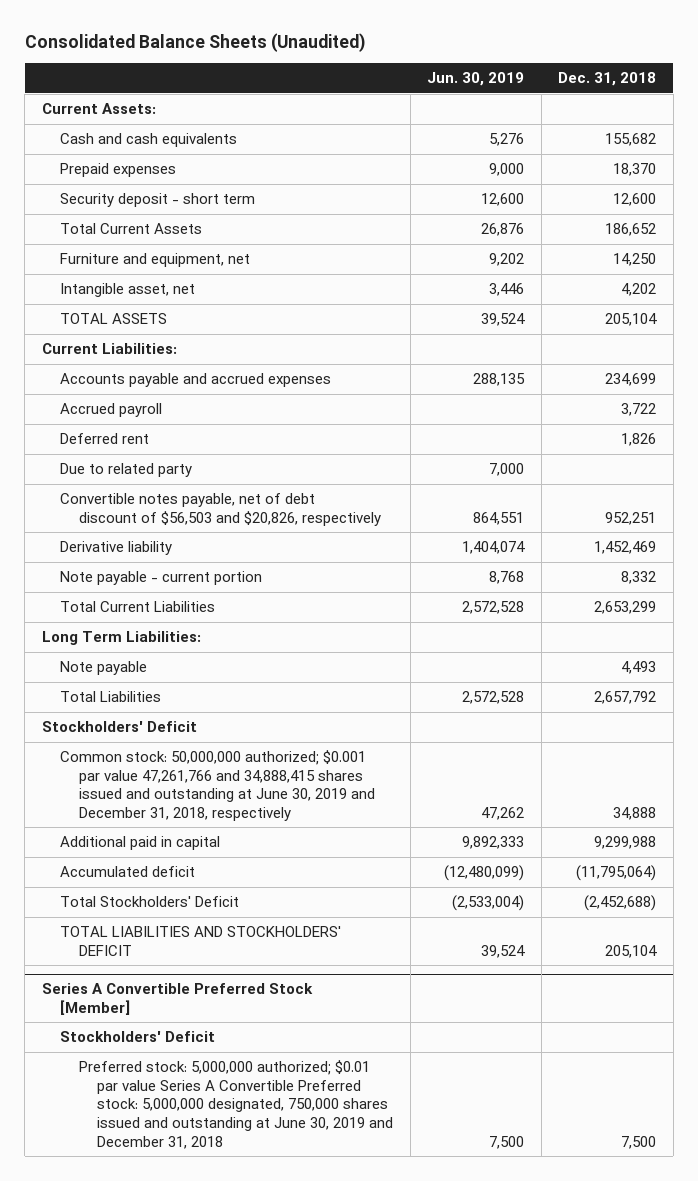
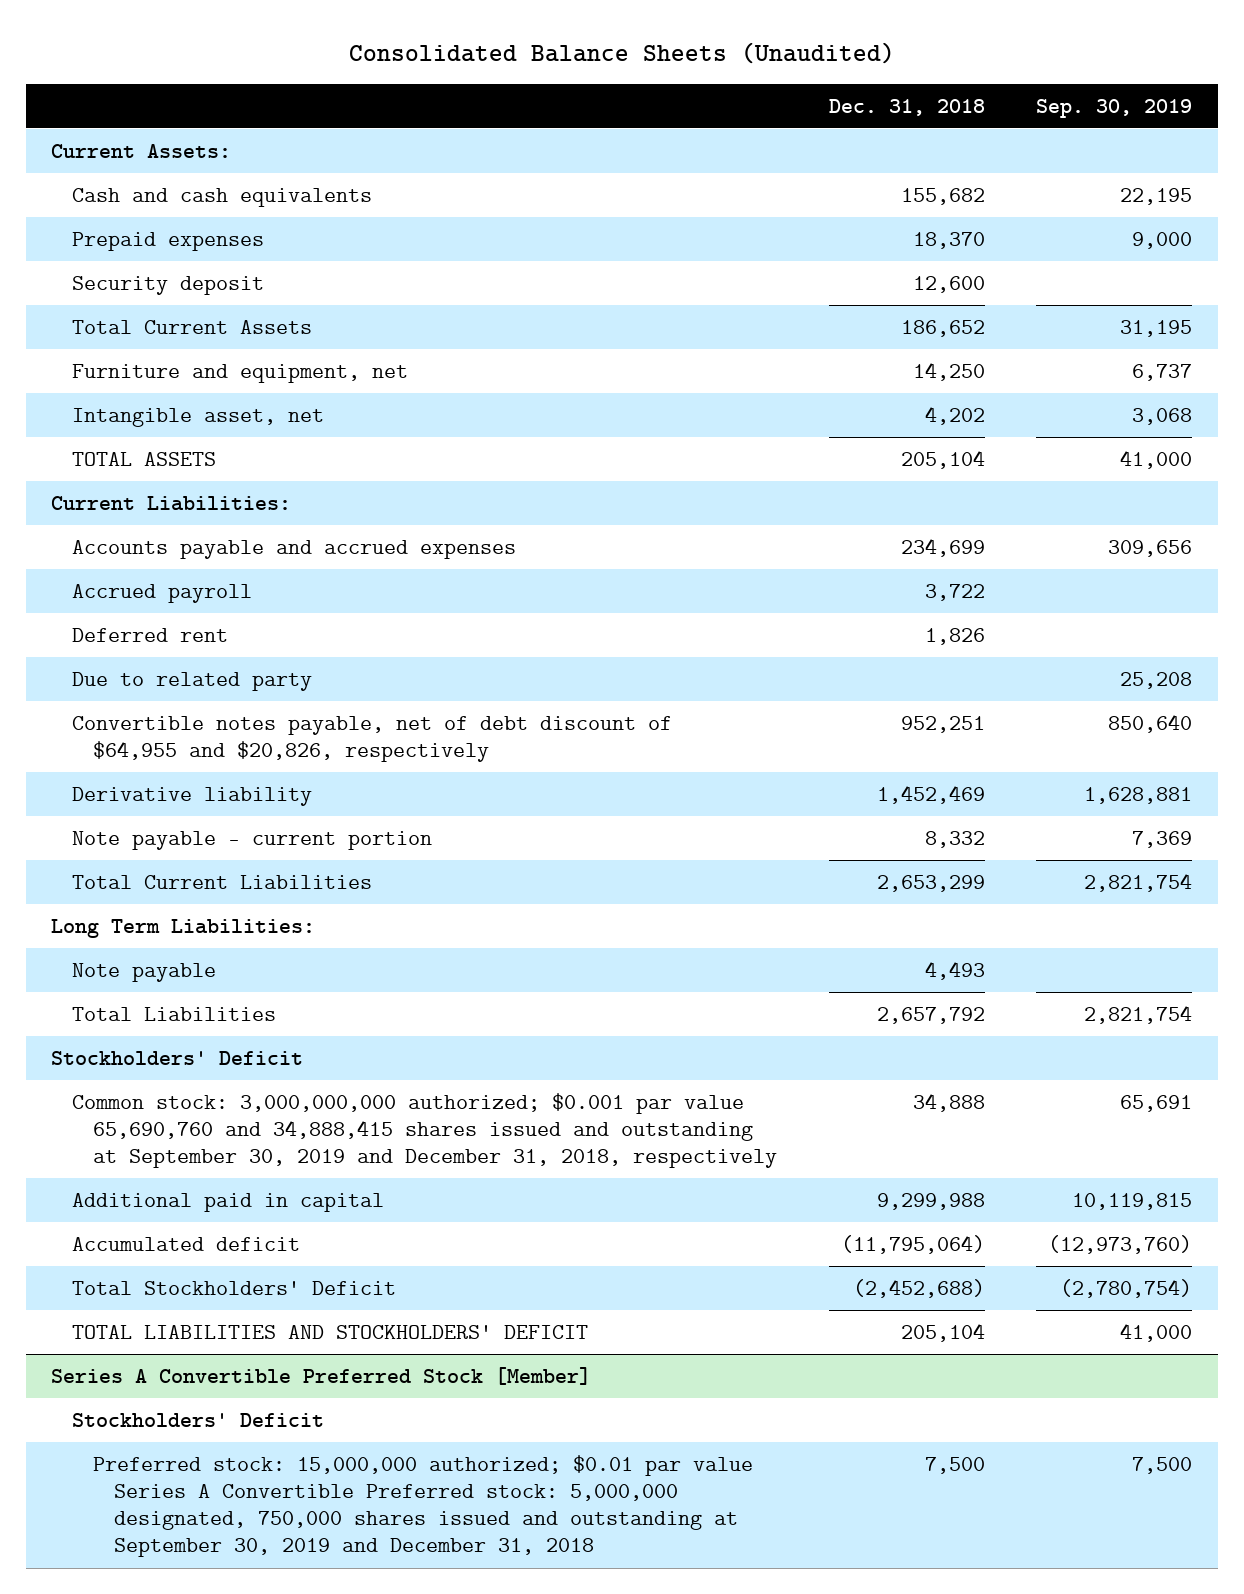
- | Jun. 30, 2019 | Dec. 31, 2018
+ | Dec. 31, 2018 | Sep. 30, 2019
- Security deposit - short term | 12,600 | 12,600
+ Security deposit | 12,600 |
- Convertible notes payable, net of debt discount of $56,503 and $20,826, respectively | 864,551 | 952,251
+ Convertible notes payable, net of debt discount of $64,955 and $20,826, respectively | 952,251 | 850,640
- Common stock: 50,000,000 authorized; $0.001 par value 47,261,766 and 34,888,415 shares issued and outstanding at June 30, 2019 and December 31, 2018, respectively | 47,262 | 34,888
+ Common stock: 3,000,000,000 authorized; $0.001 par value 65,690,760 and 34,888,415 shares issued and outstanding at September 30, 2019 and December 31, 2018, respectively | 34,888 | 65,691
@ Series A Convertible Preferred Stock [Member]
- Preferred stock: 5,000,000 authorized; $0.01 par value Series A Convertible Preferred stock: 5,000,000 designated, 750,000 shares issued and outstanding at June 30, 2019 and December 31, 2018 | 7,500 | 7,500
+ Preferred stock: 15,000,000 authorized; $0.01 par value Series A Convertible Preferred stock: 5,000,000 designated, 750,000 shares issued and outstanding at September 30, 2019 and December 31, 2018 | 7,500 | 7,500

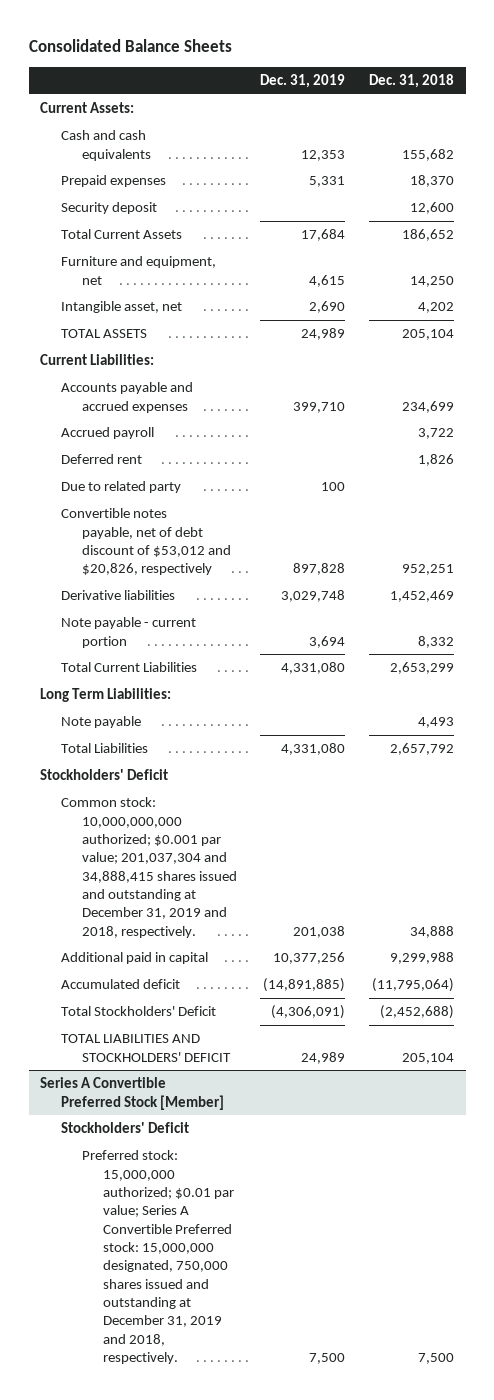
- Consolidated Balance Sheets (Unaudited)
+ Consolidated Balance Sheets
- | Dec. 31, 2018 | Sep. 30, 2019
+ | Dec. 31, 2019 | Dec. 31, 2018
- Convertible notes payable, net of debt discount of $64,955 and $20,826, respectively | 952,251 | 850,640
- Derivative liability | 1,452,469 | 1,628,881
+ Convertible notes payable, net of debt discount of $53,012 and $20,826, respectively | 897,828 | 952,251
+ Derivative liabilities | 3,029,748 | 1,452,469
- Common stock: 3,000,000,000 authorized; $0.001 par value 65,690,760 and 34,888,415 shares issued and outstanding at September 30, 2019 and December 31, 2018, respectively | 34,888 | 65,691
+ Common stock: 10,000,000,000 authorized; $0.001 par value; 201,037,304 and 34,888,415 shares issued and outstanding at December 31, 2019 and 2018, respectively. | 201,038 | 34,888
@ Series A Convertible Preferred Stock [Member]
- Preferred stock: 15,000,000 authorized; $0.01 par value Series A Convertible Preferred stock: 5,000,000 designated, 750,000 shares issued and outstanding at September 30, 2019 and December 31, 2018 | 7,500 | 7,500
+ Preferred stock: 15,000,000 authorized; $0.01 par value; Series A Convertible Preferred stock: 15,000,000 designated, 750,000 shares issued and outstanding at December 31, 2019 and 2018, respectively. | 7,500 | 7,500

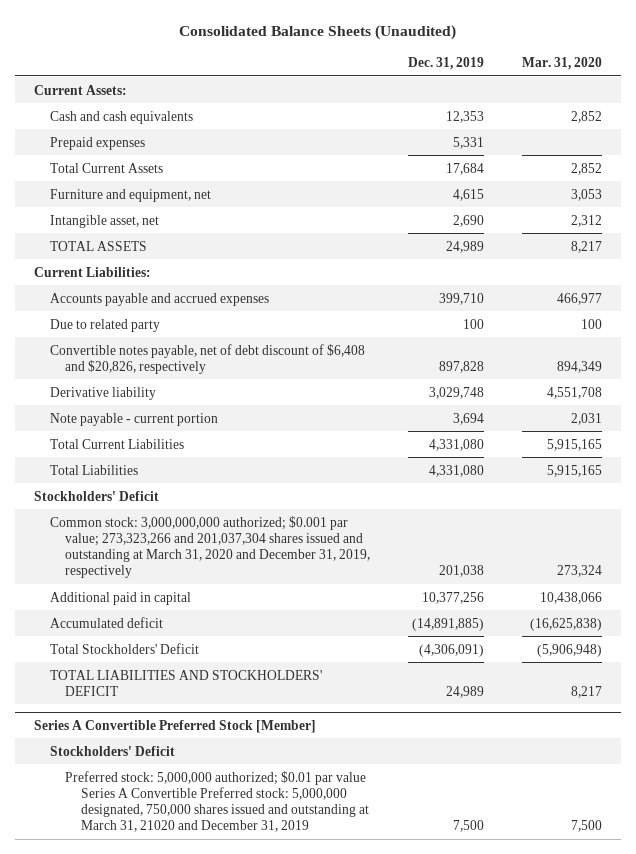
- Consolidated Balance Sheets
+ Consolidated Balance Sheets (Unaudited)
- | Dec. 31, 2019 | Dec. 31, 2018
+ | Dec. 31, 2019 | Mar. 31, 2020
- Security deposit | | 12,600
- Accrued payroll | | 3,722
- Deferred rent | | 1,826
- Convertible notes payable, net of debt discount of $53,012 and $20,826, respectively | 897,828 | 952,251
- Derivative liabilities | 3,029,748 | 1,452,469
+ Convertible notes payable, net of debt discount of $6,408 and $20,826, respectively | 897,828 | 894,349
+ Derivative liability | 3,029,748 | 4,551,708
- Long Term Liabilities:
- Note payable | | 4,493
- Common stock: 10,000,000,000 authorized; $0.001 par value; 201,037,304 and 34,888,415 shares issued and outstanding at December 31, 2019 and 2018, respectively. | 201,038 | 34,888
+ Common stock: 3,000,000,000 authorized; $0.001 par value; 273,323,266 and 201,037,304 shares issued and outstanding at March 31, 2020 and December 31, 2019, respectively | 201,038 | 273,324
@ Series A Convertible Preferred Stock [Member]
- Preferred stock: 15,000,000 authorized; $0.01 par value; Series A Convertible Preferred stock: 15,000,000 designated, 750,000 shares issued and outstanding at December 31, 2019 and 2018, respectively. | 7,500 | 7,500
+ Preferred stock: 5,000,000 authorized; $0.01 par value Series A Convertible Preferred stock: 5,000,000 designated, 750,000 shares issued and outstanding at March 31, 21020 and December 31, 2019 | 7,500 | 7,500

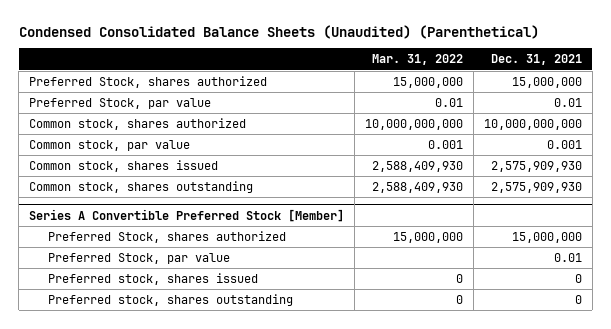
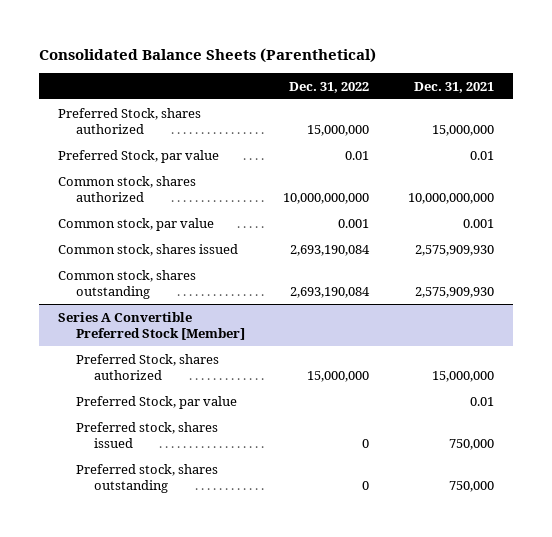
- Condensed Consolidated Balance Sheets (Unaudited) (Parenthetical)
+ Consolidated Balance Sheets (Parenthetical)
- | Mar. 31, 2022 | Dec. 31, 2021
+ | Dec. 31, 2022 | Dec. 31, 2021
@ Series A Convertible Preferred Stock [Member]
- Preferred stock, shares issued | 0 | 0
- Preferred stock, shares outstanding | 0 | 0
+ Preferred stock, shares issued | 0 | 750,000
+ Preferred stock, shares outstanding | 0 | 750,000

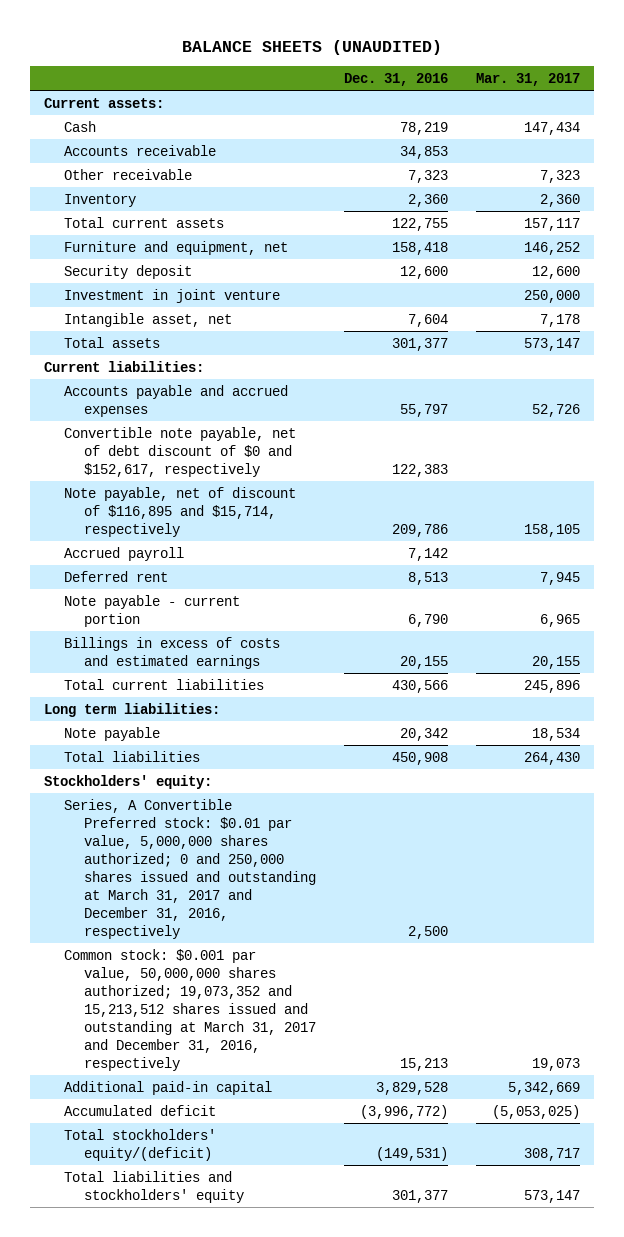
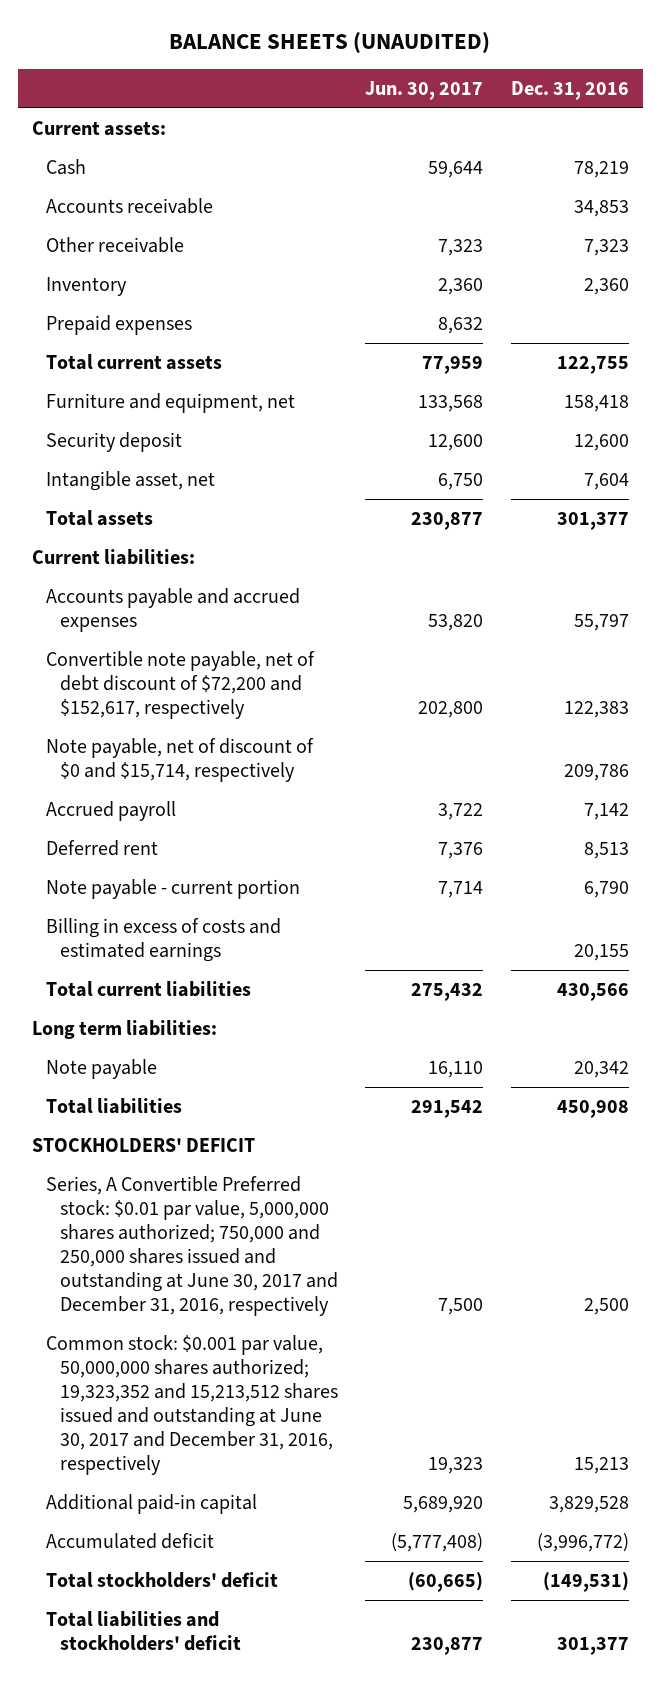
- | Dec. 31, 2016 | Mar. 31, 2017
+ | Jun. 30, 2017 | Dec. 31, 2016
+ Prepaid expenses | 8,632 |
- Investment in joint venture | | 250,000
- Convertible note payable, net of debt discount of $0 and $152,617, respectively | 122,383 |
- Note payable, net of discount of $116,895 and $15,714, respectively | 209,786 | 158,105
+ Convertible note payable, net of debt discount of $72,200 and $152,617, respectively | 202,800 | 122,383
+ Note payable, net of discount of $0 and $15,714, respectively | | 209,786
- Billings in excess of costs and estimated earnings | 20,155 | 20,155
+ Billing in excess of costs and estimated earnings | | 20,155
- Stockholders' equity:
- Series, A Convertible Preferred stock: $0.01 par value, 5,000,000 shares authorized; 0 and 250,000 shares issued and outstanding at March 31, 2017 and December 31, 2016, respectively | 2,500 |
- Common stock: $0.001 par value, 50,000,000 shares authorized; 19,073,352 and 15,213,512 shares issued and outstanding at March 31, 2017 and December 31, 2016, respectively | 15,213 | 19,073
+ STOCKHOLDERS' DEFICIT
+ Series, A Convertible Preferred stock: $0.01 par value, 5,000,000 shares authorized; 750,000 and 250,000 shares issued and outstanding at June 30, 2017 and December 31, 2016, respectively | 7,500 | 2,500
+ Common stock: $0.001 par value, 50,000,000 shares authorized; 19,323,352 and 15,213,512 shares issued and outstanding at June 30, 2017 and December 31, 2016, respectively | 19,323 | 15,213
- Total stockholders' equity/(deficit) | (149,531) | 308,717
- Total liabilities and stockholders' equity | 301,377 | 573,147
+ Total stockholders' deficit | (60,665) | (149,531)
+ Total liabilities and stockholders' deficit | 230,877 | 301,377

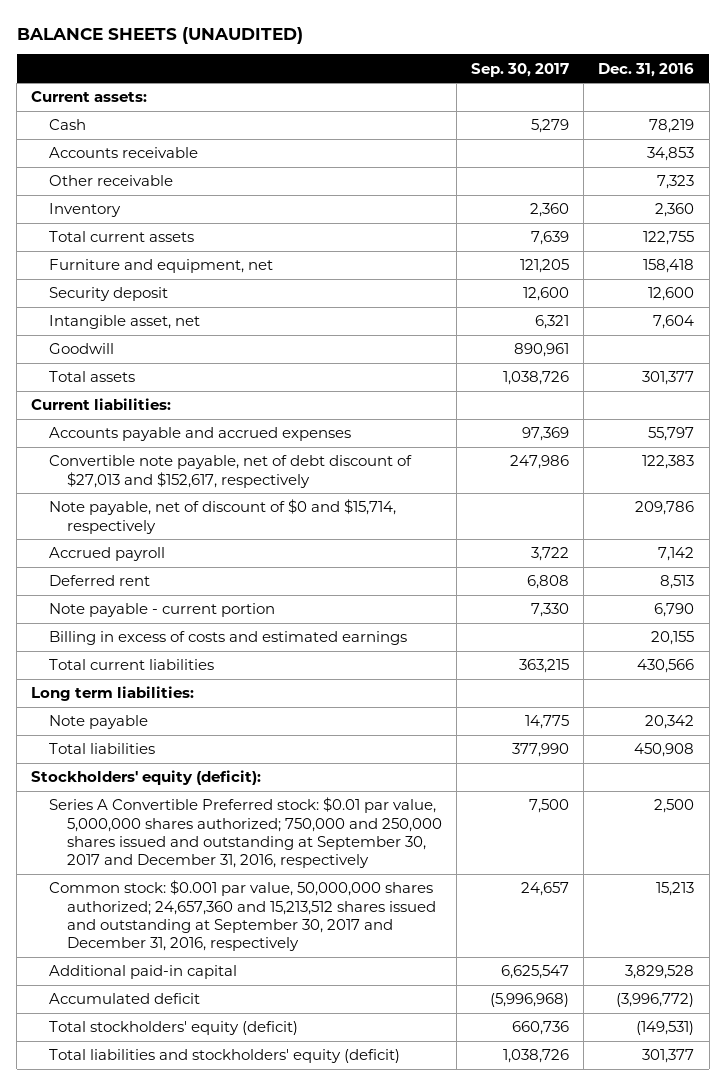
- | Jun. 30, 2017 | Dec. 31, 2016
+ | Sep. 30, 2017 | Dec. 31, 2016
- Prepaid expenses | 8,632 |
+ Goodwill | 890,961 |
- Convertible note payable, net of debt discount of $72,200 and $152,617, respectively | 202,800 | 122,383
+ Convertible note payable, net of debt discount of $27,013 and $152,617, respectively | 247,986 | 122,383
- STOCKHOLDERS' DEFICIT
- Series, A Convertible Preferred stock: $0.01 par value, 5,000,000 shares authorized; 750,000 and 250,000 shares issued and outstanding at June 30, 2017 and December 31, 2016, respectively | 7,500 | 2,500
- Common stock: $0.001 par value, 50,000,000 shares authorized; 19,323,352 and 15,213,512 shares issued and outstanding at June 30, 2017 and December 31, 2016, respectively | 19,323 | 15,213
+ Stockholders' equity (deficit):
+ Series A Convertible Preferred stock: $0.01 par value, 5,000,000 shares authorized; 750,000 and 250,000 shares issued and outstanding at September 30, 2017 and December 31, 2016, respectively | 7,500 | 2,500
+ Common stock: $0.001 par value, 50,000,000 shares authorized; 24,657,360 and 15,213,512 shares issued and outstanding at September 30, 2017 and December 31, 2016, respectively | 24,657 | 15,213
- Total stockholders' deficit | (60,665) | (149,531)
- Total liabilities and stockholders' deficit | 230,877 | 301,377
+ Total stockholders' equity (deficit) | 660,736 | (149,531)
+ Total liabilities and stockholders' equity (deficit) | 1,038,726 | 301,377

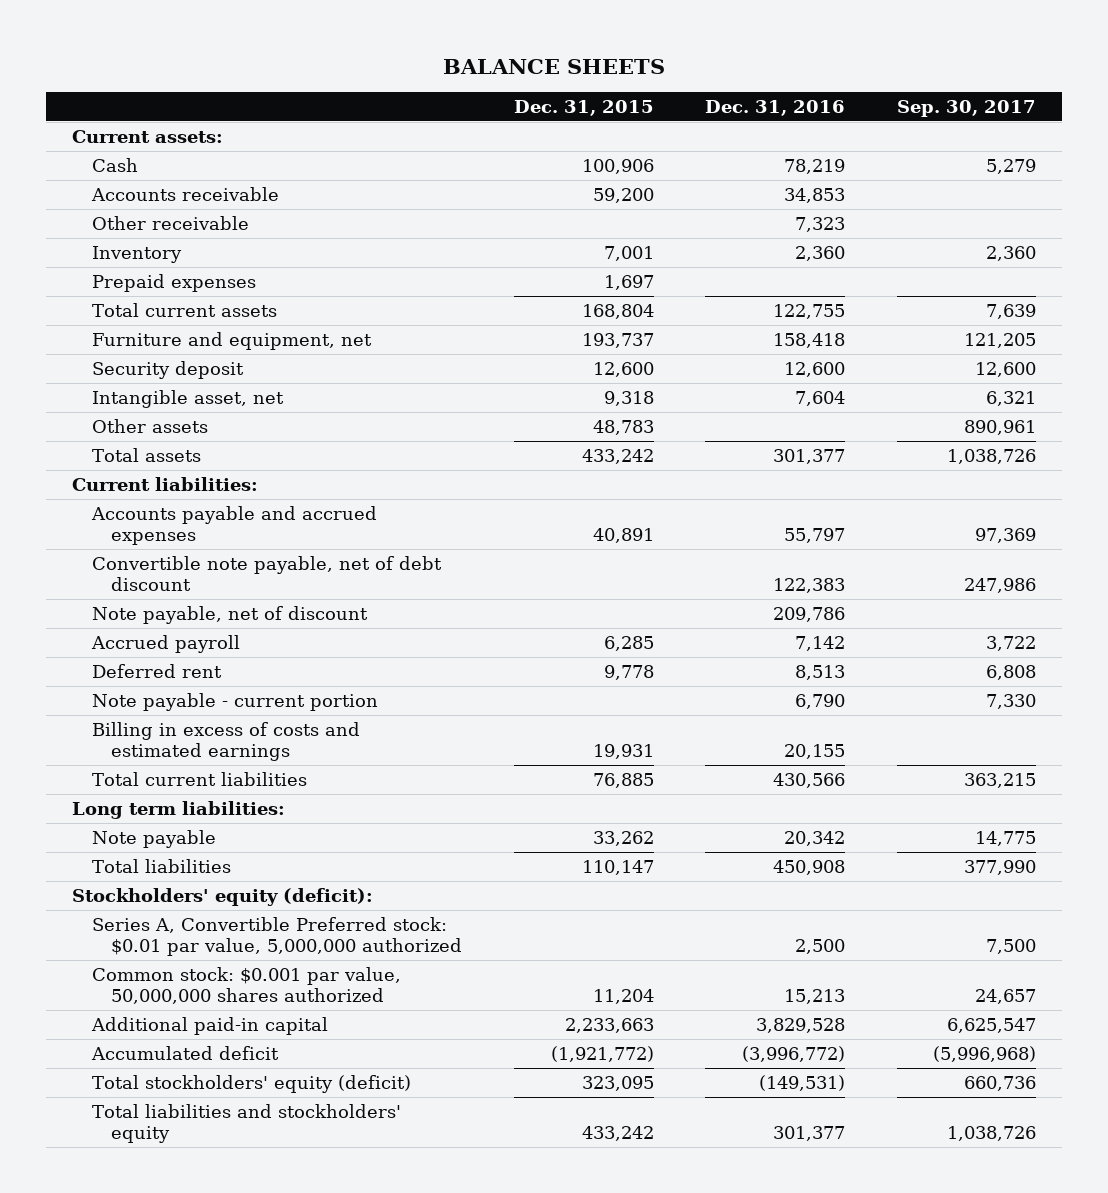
- BALANCE SHEETS (UNAUDITED)
+ BALANCE SHEETS
- | Sep. 30, 2017 | Dec. 31, 2016
+ | Dec. 31, 2015 | Dec. 31, 2016 | Sep. 30, 2017
+ Prepaid expenses | 1,697 | |
- Goodwill | 890,961 |
+ Other assets | 48,783 | | 890,961
- Convertible note payable, net of debt discount of $27,013 and $152,617, respectively | 247,986 | 122,383
- Note payable, net of discount of $0 and $15,714, respectively | | 209,786
+ Convertible note payable, net of debt discount | | 122,383 | 247,986
+ Note payable, net of discount | | 209,786 |
- Series A Convertible Preferred stock: $0.01 par value, 5,000,000 shares authorized; 750,000 and 250,000 shares issued and outstanding at September 30, 2017 and December 31, 2016, respectively | 7,500 | 2,500
- Common stock: $0.001 par value, 50,000,000 shares authorized; 24,657,360 and 15,213,512 shares issued and outstanding at September 30, 2017 and December 31, 2016, respectively | 24,657 | 15,213
+ Series A, Convertible Preferred stock: $0.01 par value, 5,000,000 authorized | | 2,500 | 7,500
+ Common stock: $0.001 par value, 50,000,000 shares authorized | 11,204 | 15,213 | 24,657
- Total liabilities and stockholders' equity (deficit) | 1,038,726 | 301,377
+ Total liabilities and stockholders' equity | 433,242 | 301,377 | 1,038,726

